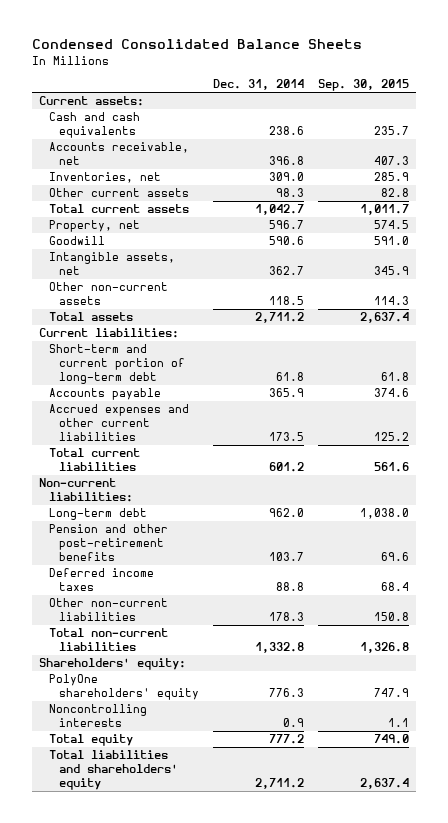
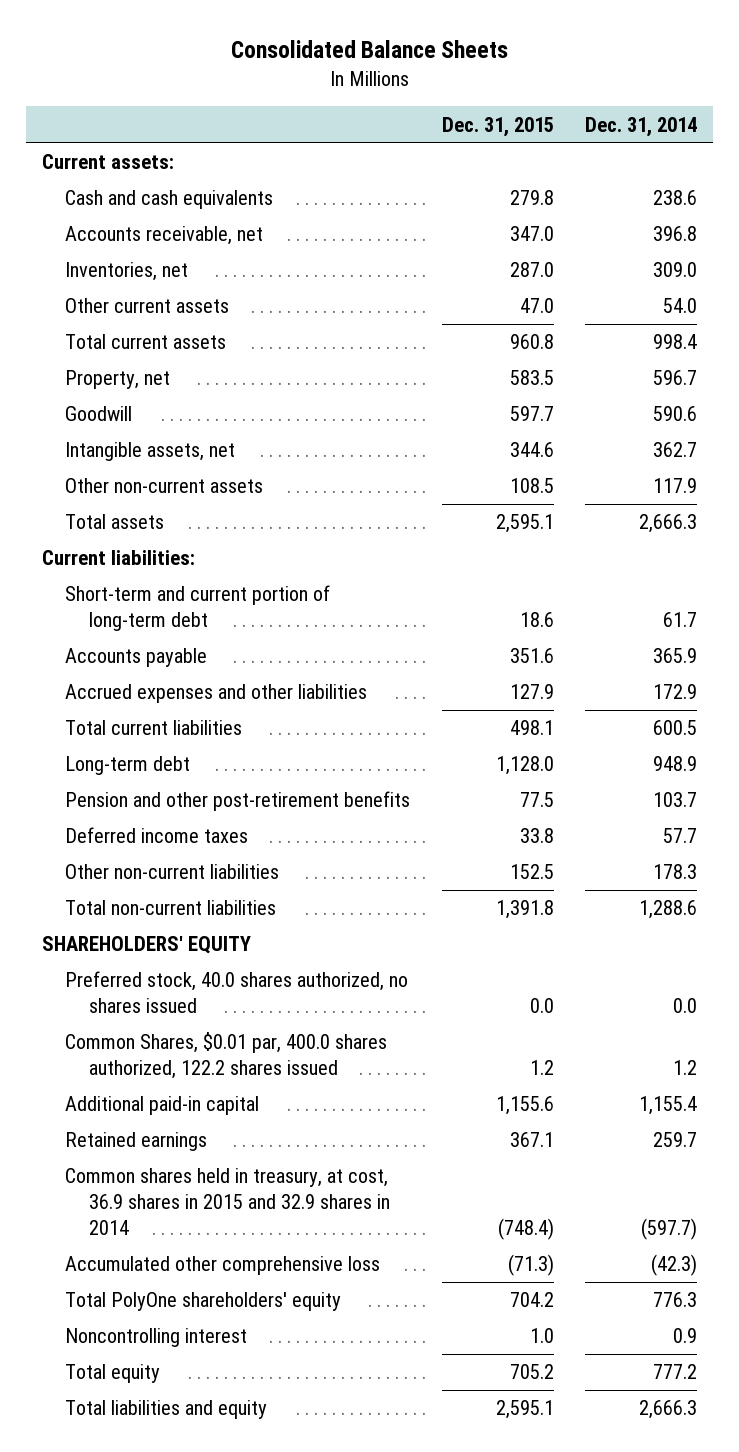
- Condensed Consolidated Balance Sheets
+ Consolidated Balance Sheets
- | Dec. 31, 2014 | Sep. 30, 2015
+ | Dec. 31, 2015 | Dec. 31, 2014
- Other current assets | 98.3 | 82.8
- Total current assets | 1,042.7 | 1,011.7
+ Other current assets | 47.0 | 54.0
+ Total current assets | 960.8 | 998.4
- Other non-current assets | 118.5 | 114.3
- Total assets | 2,711.2 | 2,637.4
+ Other non-current assets | 108.5 | 117.9
+ Total assets | 2,595.1 | 2,666.3
- Short-term and current portion of long-term debt | 61.8 | 61.8
+ Short-term and current portion of long-term debt | 18.6 | 61.7
- Accrued expenses and other current liabilities | 173.5 | 125.2
- Total current liabilities | 601.2 | 561.6
- Non-current liabilities:
- Long-term debt | 962.0 | 1,038.0
+ Accrued expenses and other liabilities | 127.9 | 172.9
+ Total current liabilities | 498.1 | 600.5
+ Long-term debt | 1,128.0 | 948.9
- Deferred income taxes | 88.8 | 68.4
+ Deferred income taxes | 33.8 | 57.7
- Total non-current liabilities | 1,332.8 | 1,326.8
- Shareholders' equity:
- PolyOne shareholders' equity | 776.3 | 747.9
- Noncontrolling interests | 0.9 | 1.1
+ Total non-current liabilities | 1,391.8 | 1,288.6
+ SHAREHOLDERS' EQUITY
+ Preferred stock, 40.0 shares authorized, no shares issued | 0.0 | 0.0
+ Common Shares, $0.01 par, 400.0 shares authorized, 122.2 shares issued | 1.2 | 1.2
+ Additional paid-in capital | 1,155.6 | 1,155.4
+ Retained earnings | 367.1 | 259.7
+ Common shares held in treasury, at cost, 36.9 shares in 2015 and 32.9 shares in 2014 | (748.4) | (597.7)
+ Accumulated other comprehensive loss | (71.3) | (42.3)
+ Total PolyOne shareholders' equity | 704.2 | 776.3
+ Noncontrolling interest | 1.0 | 0.9
- Total liabilities and shareholders' equity | 2,711.2 | 2,637.4
+ Total liabilities and equity | 2,595.1 | 2,666.3

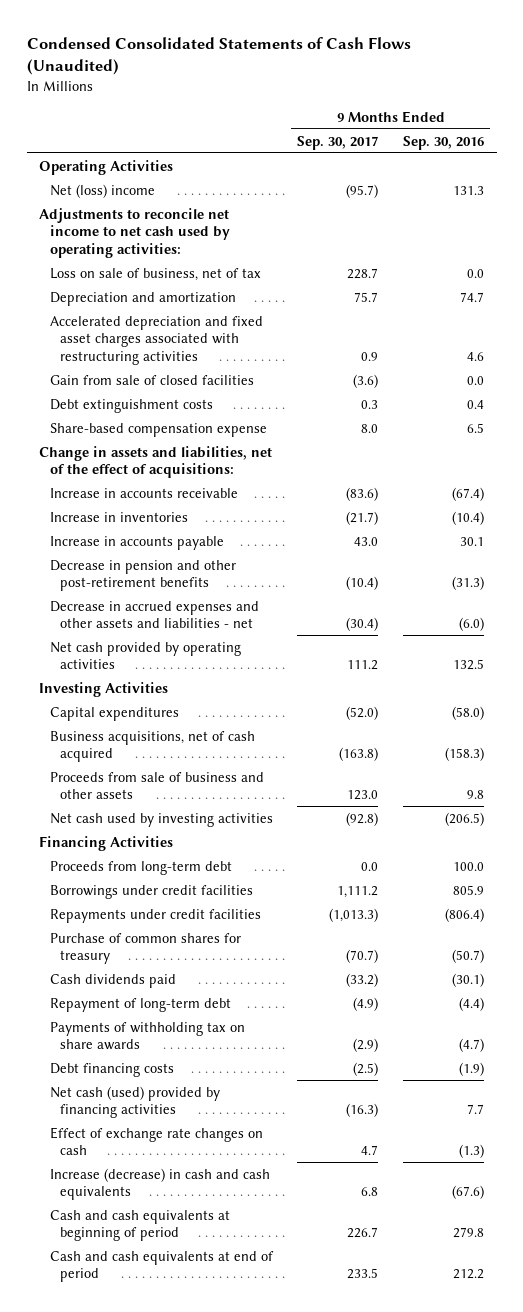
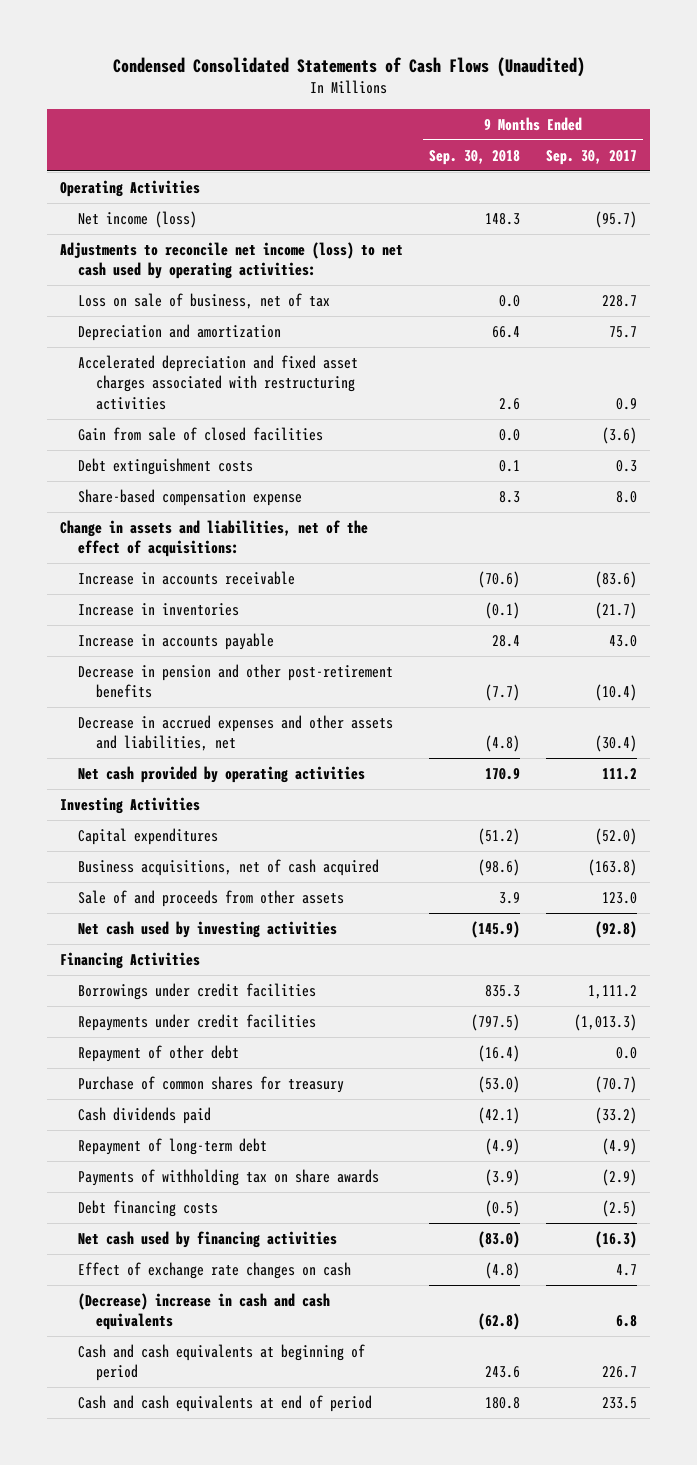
- | 9 Months Ended Sep. 30, 2017 | 9 Months Ended Sep. 30, 2016
+ | 9 Months Ended Sep. 30, 2018 | 9 Months Ended Sep. 30, 2017
- Net (loss) income | (95.7) | 131.3
- Adjustments to reconcile net income to net cash used by operating activities:
+ Net income (loss) | 148.3 | (95.7)
+ Adjustments to reconcile net income (loss) to net cash used by operating activities:
- Decrease in accrued expenses and other assets and liabilities - net | (30.4) | (6.0)
+ Decrease in accrued expenses and other assets and liabilities, net | (4.8) | (30.4)
- Proceeds from sale of business and other assets | 123.0 | 9.8
+ Sale of and proceeds from other assets | 3.9 | 123.0
- Proceeds from long-term debt | 0.0 | 100.0
+ Repayment of other debt | (16.4) | 0.0
- Net cash (used) provided by financing activities | (16.3) | 7.7
+ Net cash used by financing activities | (83.0) | (16.3)
- Increase (decrease) in cash and cash equivalents | 6.8 | (67.6)
+ (Decrease) increase in cash and cash equivalents | (62.8) | 6.8

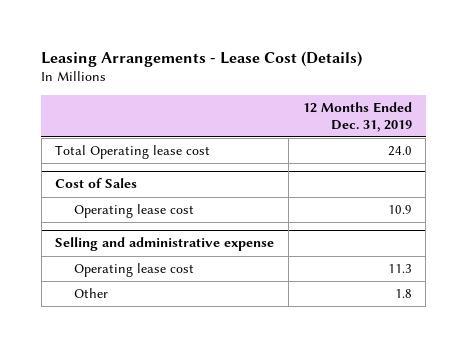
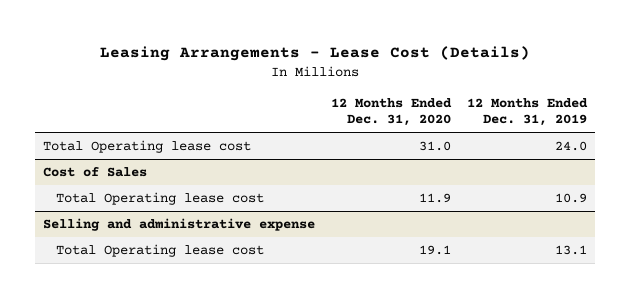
- | 12 Months Ended Dec. 31, 2019
+ | 12 Months Ended Dec. 31, 2020 | 12 Months Ended Dec. 31, 2019
@ Cost of Sales
- Operating lease cost | 10.9
+ Total Operating lease cost | 11.9 | 10.9
@ Selling and administrative expense
- Operating lease cost | 11.3
- Other | 1.8
+ Total Operating lease cost | 19.1 | 13.1

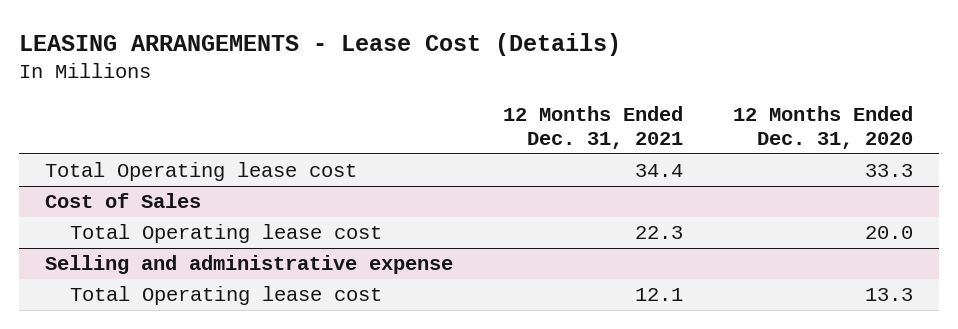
- Leasing Arrangements - Lease Cost (Details)
+ LEASING ARRANGEMENTS - Lease Cost (Details)
- | 12 Months Ended Dec. 31, 2020 | 12 Months Ended Dec. 31, 2019
+ | 12 Months Ended Dec. 31, 2021 | 12 Months Ended Dec. 31, 2020
- Total Operating lease cost | 31.0 | 24.0
+ Total Operating lease cost | 34.4 | 33.3
@ Cost of Sales
- Total Operating lease cost | 11.9 | 10.9
+ Total Operating lease cost | 22.3 | 20.0
@ Selling and administrative expense
- Total Operating lease cost | 19.1 | 13.1
+ Total Operating lease cost | 12.1 | 13.3

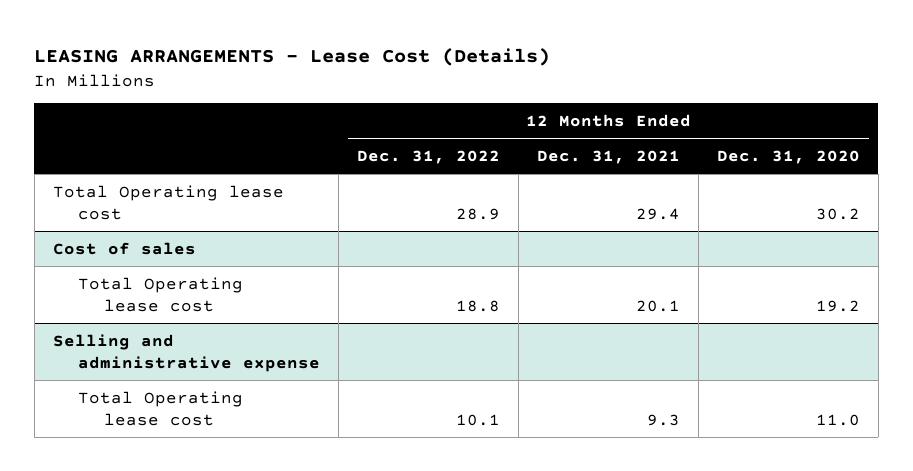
- | 12 Months Ended Dec. 31, 2021 | 12 Months Ended Dec. 31, 2020
+ | 12 Months Ended Dec. 31, 2022 | 12 Months Ended Dec. 31, 2021 | 12 Months Ended Dec. 31, 2020
- Total Operating lease cost | 34.4 | 33.3
- Cost of Sales
- Total Operating lease cost | 22.3 | 20.0
+ Total Operating lease cost | 28.9 | 29.4 | 30.2
+ Cost of sales
+ Total Operating lease cost | 18.8 | 20.1 | 19.2
@ Selling and administrative expense
- Total Operating lease cost | 12.1 | 13.3
+ Total Operating lease cost | 10.1 | 9.3 | 11.0

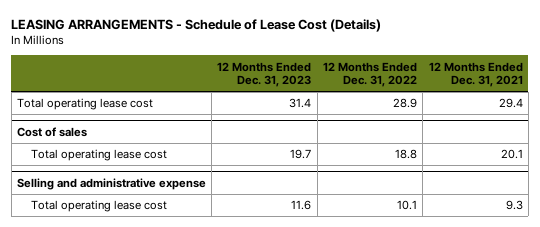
- LEASING ARRANGEMENTS - Lease Cost (Details)
+ LEASING ARRANGEMENTS - Schedule of Lease Cost (Details)
- | 12 Months Ended Dec. 31, 2022 | 12 Months Ended Dec. 31, 2021 | 12 Months Ended Dec. 31, 2020
+ | 12 Months Ended Dec. 31, 2023 | 12 Months Ended Dec. 31, 2022 | 12 Months Ended Dec. 31, 2021
- Total Operating lease cost | 28.9 | 29.4 | 30.2
+ Total operating lease cost | 31.4 | 28.9 | 29.4
@ Cost of sales
- Total Operating lease cost | 18.8 | 20.1 | 19.2
+ Total operating lease cost | 19.7 | 18.8 | 20.1
@ Selling and administrative expense
- Total Operating lease cost | 10.1 | 9.3 | 11.0
+ Total operating lease cost | 11.6 | 10.1 | 9.3

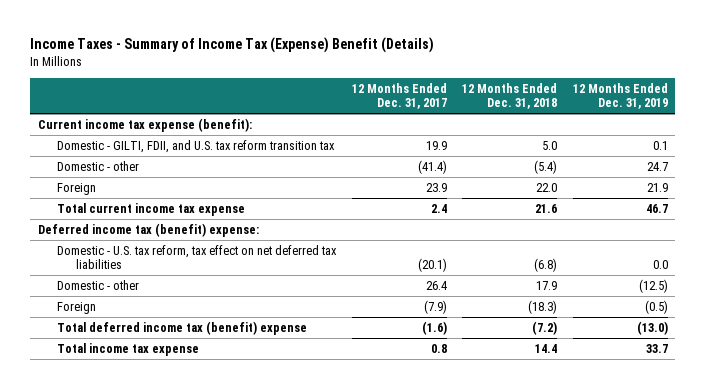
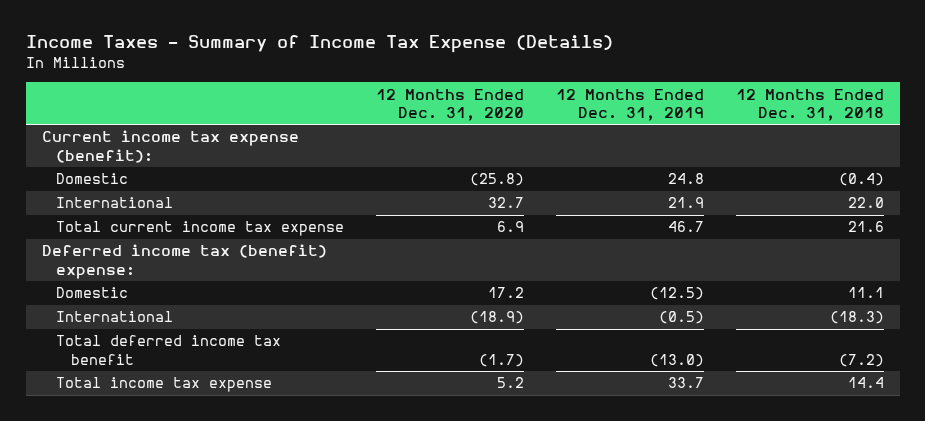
- Income Taxes - Summary of Income Tax (Expense) Benefit (Details)
+ Income Taxes - Summary of Income Tax Expense (Details)
- | 12 Months Ended Dec. 31, 2017 | 12 Months Ended Dec. 31, 2018 | 12 Months Ended Dec. 31, 2019
+ | 12 Months Ended Dec. 31, 2020 | 12 Months Ended Dec. 31, 2019 | 12 Months Ended Dec. 31, 2018
- Domestic - GILTI, FDII, and U.S. tax reform transition tax | 19.9 | 5.0 | 0.1
- Domestic - other | (41.4) | (5.4) | 24.7
- Foreign | 23.9 | 22.0 | 21.9
+ Domestic | (25.8) | 24.8 | (0.4)
+ International | 32.7 | 21.9 | 22.0
- Domestic - U.S. tax reform, tax effect on net deferred tax liabilities | (20.1) | (6.8) | 0.0
- Domestic - other | 26.4 | 17.9 | (12.5)
- Foreign | (7.9) | (18.3) | (0.5)
- Total deferred income tax (benefit) expense | (1.6) | (7.2) | (13.0)
+ Domestic | 17.2 | (12.5) | 11.1
+ International | (18.9) | (0.5) | (18.3)
+ Total deferred income tax benefit | (1.7) | (13.0) | (7.2)

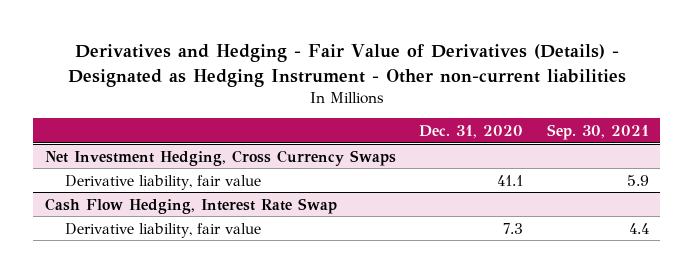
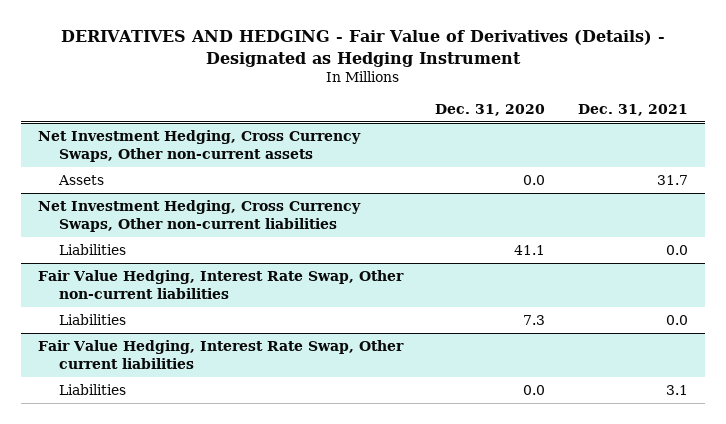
- Derivatives and Hedging - Fair Value of Derivatives (Details) - Designated as Hedging Instrument - Other non-current liabilities
+ DERIVATIVES AND HEDGING - Fair Value of Derivatives (Details) - Designated as Hedging Instrument
- | Dec. 31, 2020 | Sep. 30, 2021
+ | Dec. 31, 2020 | Dec. 31, 2021
- Net Investment Hedging, Cross Currency Swaps
- Derivative liability, fair value | 41.1 | 5.9
- Cash Flow Hedging, Interest Rate Swap
- Derivative liability, fair value | 7.3 | 4.4
+ Net Investment Hedging, Cross Currency Swaps, Other non-current assets
+ Assets | 0.0 | 31.7
+ Net Investment Hedging, Cross Currency Swaps, Other non-current liabilities
+ Liabilities | 41.1 | 0.0
+ Fair Value Hedging, Interest Rate Swap, Other non-current liabilities
+ Liabilities | 7.3 | 0.0
+ Fair Value Hedging, Interest Rate Swap, Other current liabilities
+ Liabilities | 0.0 | 3.1

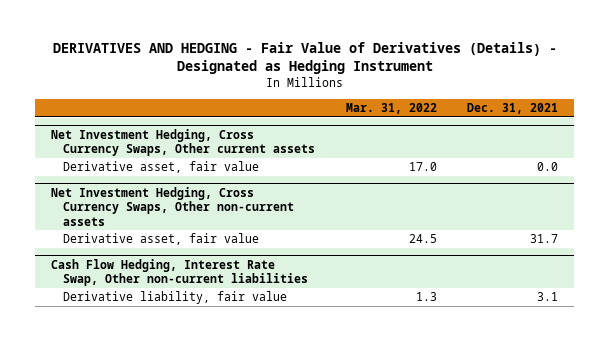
- | Dec. 31, 2020 | Dec. 31, 2021
+ | Mar. 31, 2022 | Dec. 31, 2021
+ Net Investment Hedging, Cross Currency Swaps, Other current assets
+ Derivative asset, fair value | 17.0 | 0.0
@ Net Investment Hedging, Cross Currency Swaps, Other non-current assets
- Assets | 0.0 | 31.7
- Net Investment Hedging, Cross Currency Swaps, Other non-current liabilities
- Liabilities | 41.1 | 0.0
- Fair Value Hedging, Interest Rate Swap, Other non-current liabilities
- Liabilities | 7.3 | 0.0
- Fair Value Hedging, Interest Rate Swap, Other current liabilities
- Liabilities | 0.0 | 3.1
@ Net Investment Hedging, Cross Currency Swaps, Other non-current assets
+ Derivative asset, fair value | 24.5 | 31.7
+ Cash Flow Hedging, Interest Rate Swap, Other non-current liabilities
+ Derivative liability, fair value | 1.3 | 3.1

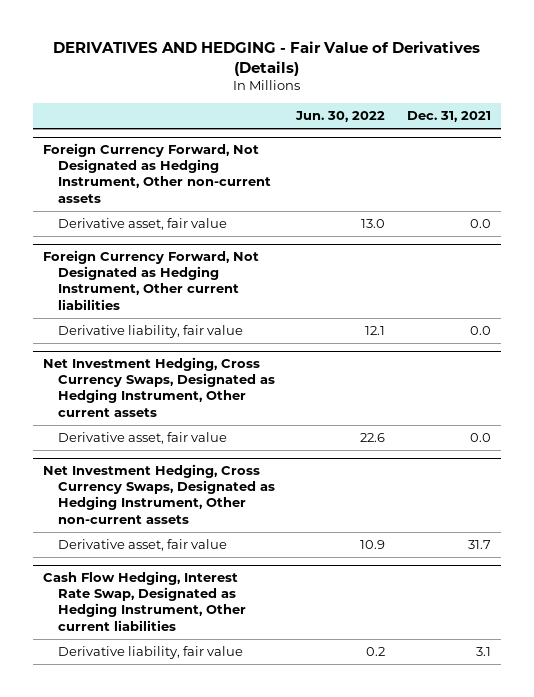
- DERIVATIVES AND HEDGING - Fair Value of Derivatives (Details) - Designated as Hedging Instrument
+ DERIVATIVES AND HEDGING - Fair Value of Derivatives (Details)
- | Mar. 31, 2022 | Dec. 31, 2021
+ | Jun. 30, 2022 | Dec. 31, 2021
- Net Investment Hedging, Cross Currency Swaps, Other current assets
+ Foreign Currency Forward, Not Designated as Hedging Instrument, Other non-current assets
- Net Investment Hedging, Cross Currency Swaps, Other non-current assets
+ Foreign Currency Forward, Not Designated as Hedging Instrument, Other current liabilities
+ Derivative liability, fair value | 12.1 | 0.0
+ Net Investment Hedging, Cross Currency Swaps, Designated as Hedging Instrument, Other current assets
+ Derivative asset, fair value | 22.6 | 0.0
+ Net Investment Hedging, Cross Currency Swaps, Designated as Hedging Instrument, Other non-current assets
- Cash Flow Hedging, Interest Rate Swap, Other non-current liabilities
+ Cash Flow Hedging, Interest Rate Swap, Designated as Hedging Instrument, Other current liabilities

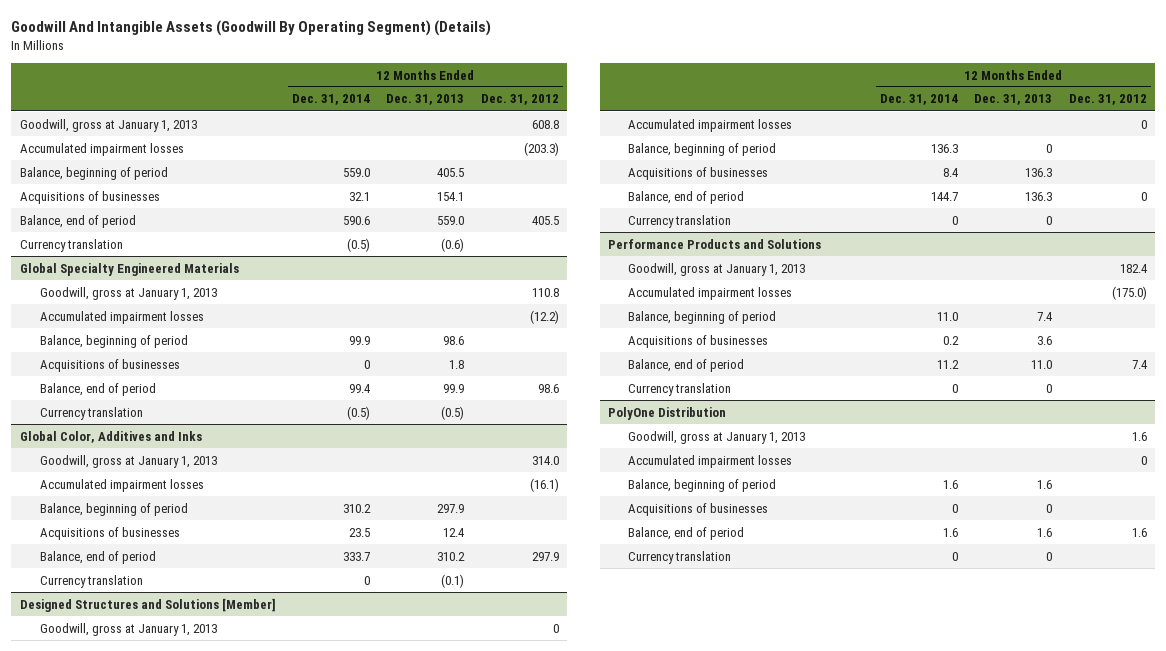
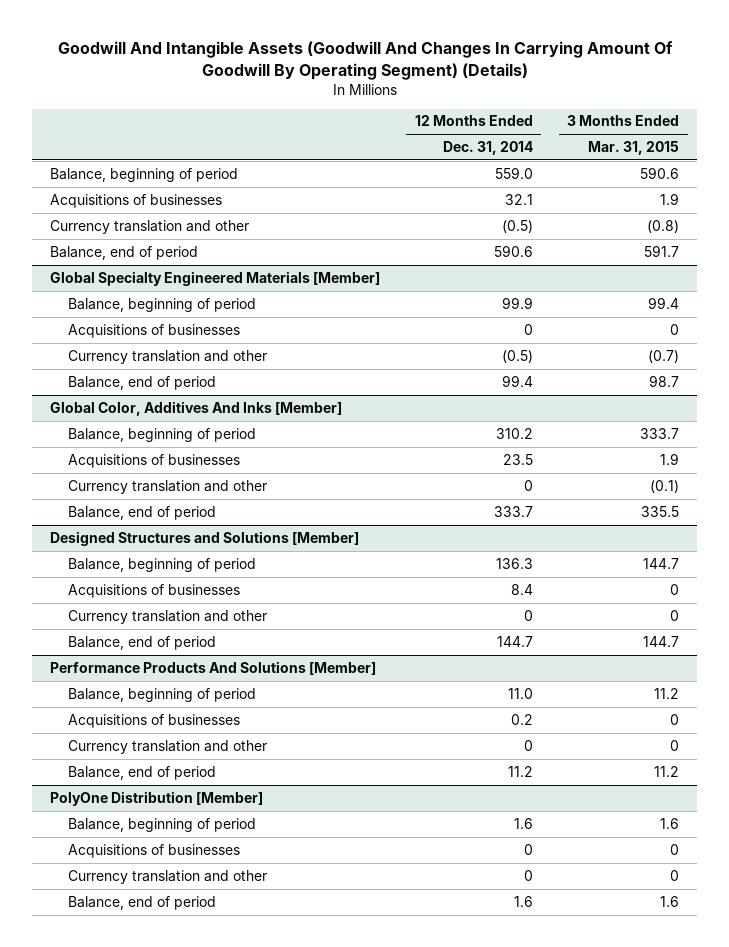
- Goodwill And Intangible Assets (Goodwill By Operating Segment) (Details)
+ Goodwill And Intangible Assets (Goodwill And Changes In Carrying Amount Of Goodwill By Operating Segment) (Details)
- | 12 Months Ended Dec. 31, 2014 | 12 Months Ended Dec. 31, 2013 | 12 Months Ended Dec. 31, 2012
+ | 12 Months Ended Dec. 31, 2014 | 3 Months Ended Mar. 31, 2015
- Goodwill, gross at January 1, 2013 | | | 608.8
- Accumulated impairment losses | | | (203.3)
+ Currency translation and other | (0.5) | (0.8)
- Currency translation | (0.5) | (0.6) |
- Global Specialty Engineered Materials
- Goodwill, gross at January 1, 2013 | | | 110.8
- Accumulated impairment losses | | | (12.2)
+ Global Specialty Engineered Materials [Member]
+ Currency translation and other | (0.5) | (0.7)
- Currency translation | (0.5) | (0.5) |
- Global Color, Additives and Inks
- Goodwill, gross at January 1, 2013 | | | 314.0
- Accumulated impairment losses | | | (16.1)
+ Global Color, Additives And Inks [Member]
+ Currency translation and other | 0 | (0.1)
- Currency translation | 0 | (0.1) |
@ Designed Structures and Solutions [Member]
- Goodwill, gross at January 1, 2013 | | | 0
- Accumulated impairment losses | | | 0
+ Currency translation and other | 0 | 0
- Currency translation | 0 | 0 |
- Performance Products and Solutions
- Goodwill, gross at January 1, 2013 | | | 182.4
- Accumulated impairment losses | | | (175.0)
+ Performance Products And Solutions [Member]
+ Currency translation and other | 0 | 0
- Currency translation | 0 | 0 |
- PolyOne Distribution
- Goodwill, gross at January 1, 2013 | | | 1.6
- Accumulated impairment losses | | | 0
+ PolyOne Distribution [Member]
+ Currency translation and other | 0 | 0
- Currency translation | 0 | 0 |

